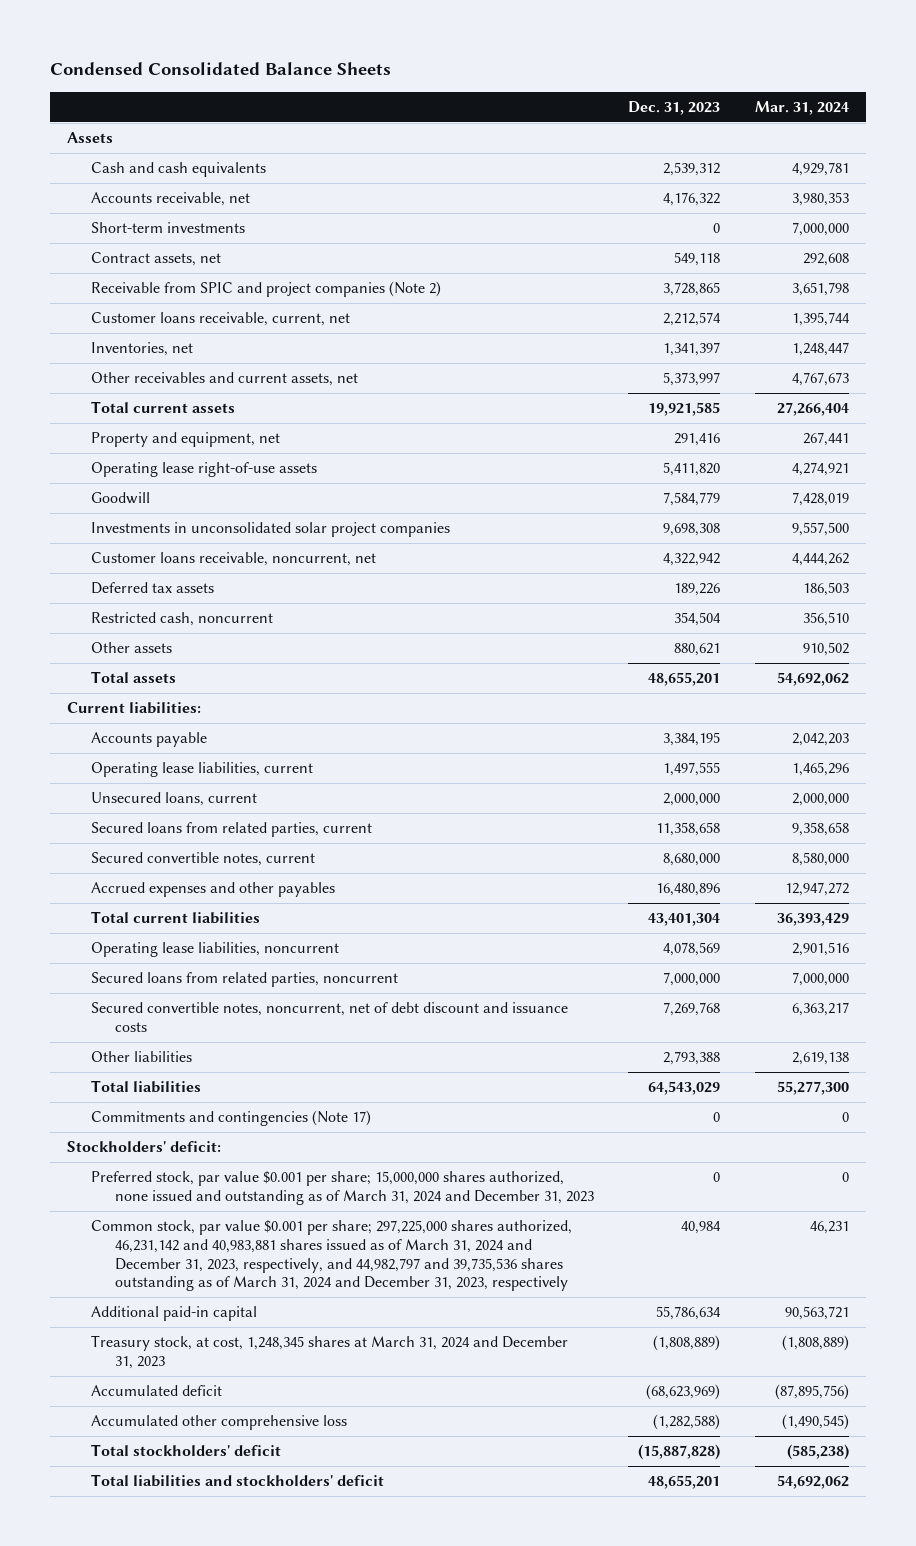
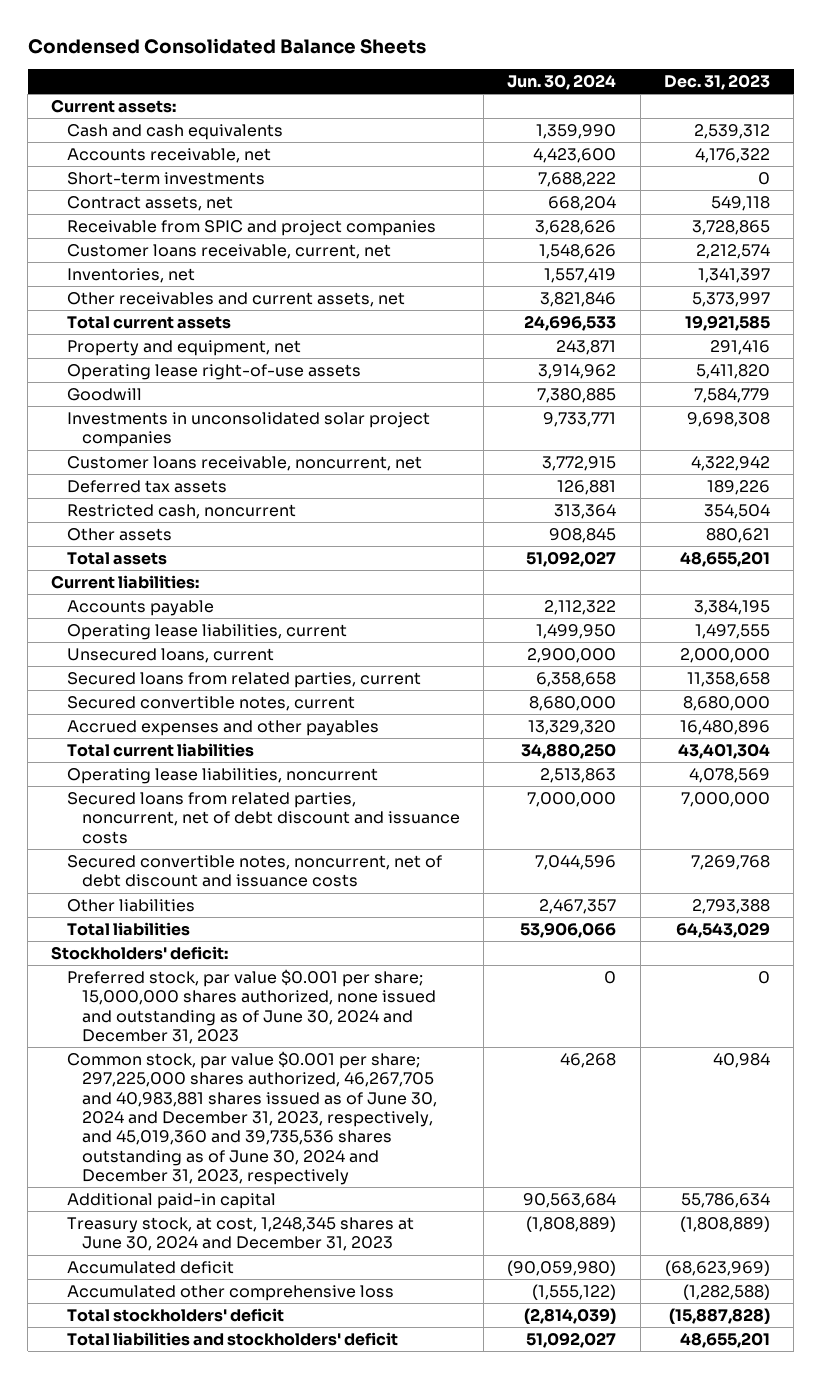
- | Dec. 31, 2023 | Mar. 31, 2024
+ | Jun. 30, 2024 | Dec. 31, 2023
- Assets
+ Current assets:
- Receivable from SPIC and project companies (Note 2) | 3,728,865 | 3,651,798
+ Receivable from SPIC and project companies | 3,628,626 | 3,728,865
- Secured loans from related parties, noncurrent | 7,000,000 | 7,000,000
+ Secured loans from related parties, noncurrent, net of debt discount and issuance costs | 7,000,000 | 7,000,000
- Commitments and contingencies (Note 17) | 0 | 0
- Preferred stock, par value $0.001 per share; 15,000,000 shares authorized, none issued and outstanding as of March 31, 2024 and December 31, 2023 | 0 | 0
- Common stock, par value $0.001 per share; 297,225,000 shares authorized, 46,231,142 and 40,983,881 shares issued as of March 31, 2024 and December 31, 2023, respectively, and 44,982,797 and 39,735,536 shares outstanding as of March 31, 2024 and December 31, 2023, respectively | 40,984 | 46,231
+ Preferred stock, par value $0.001 per share; 15,000,000 shares authorized, none issued and outstanding as of June 30, 2024 and December 31, 2023 | 0 | 0
+ Common stock, par value $0.001 per share; 297,225,000 shares authorized, 46,267,705 and 40,983,881 shares issued as of June 30, 2024 and December 31, 2023, respectively, and 45,019,360 and 39,735,536 shares outstanding as of June 30, 2024 and December 31, 2023, respectively | 46,268 | 40,984
- Treasury stock, at cost, 1,248,345 shares at March 31, 2024 and December 31, 2023 | (1,808,889) | (1,808,889)
+ Treasury stock, at cost, 1,248,345 shares at June 30, 2024 and December 31, 2023 | (1,808,889) | (1,808,889)

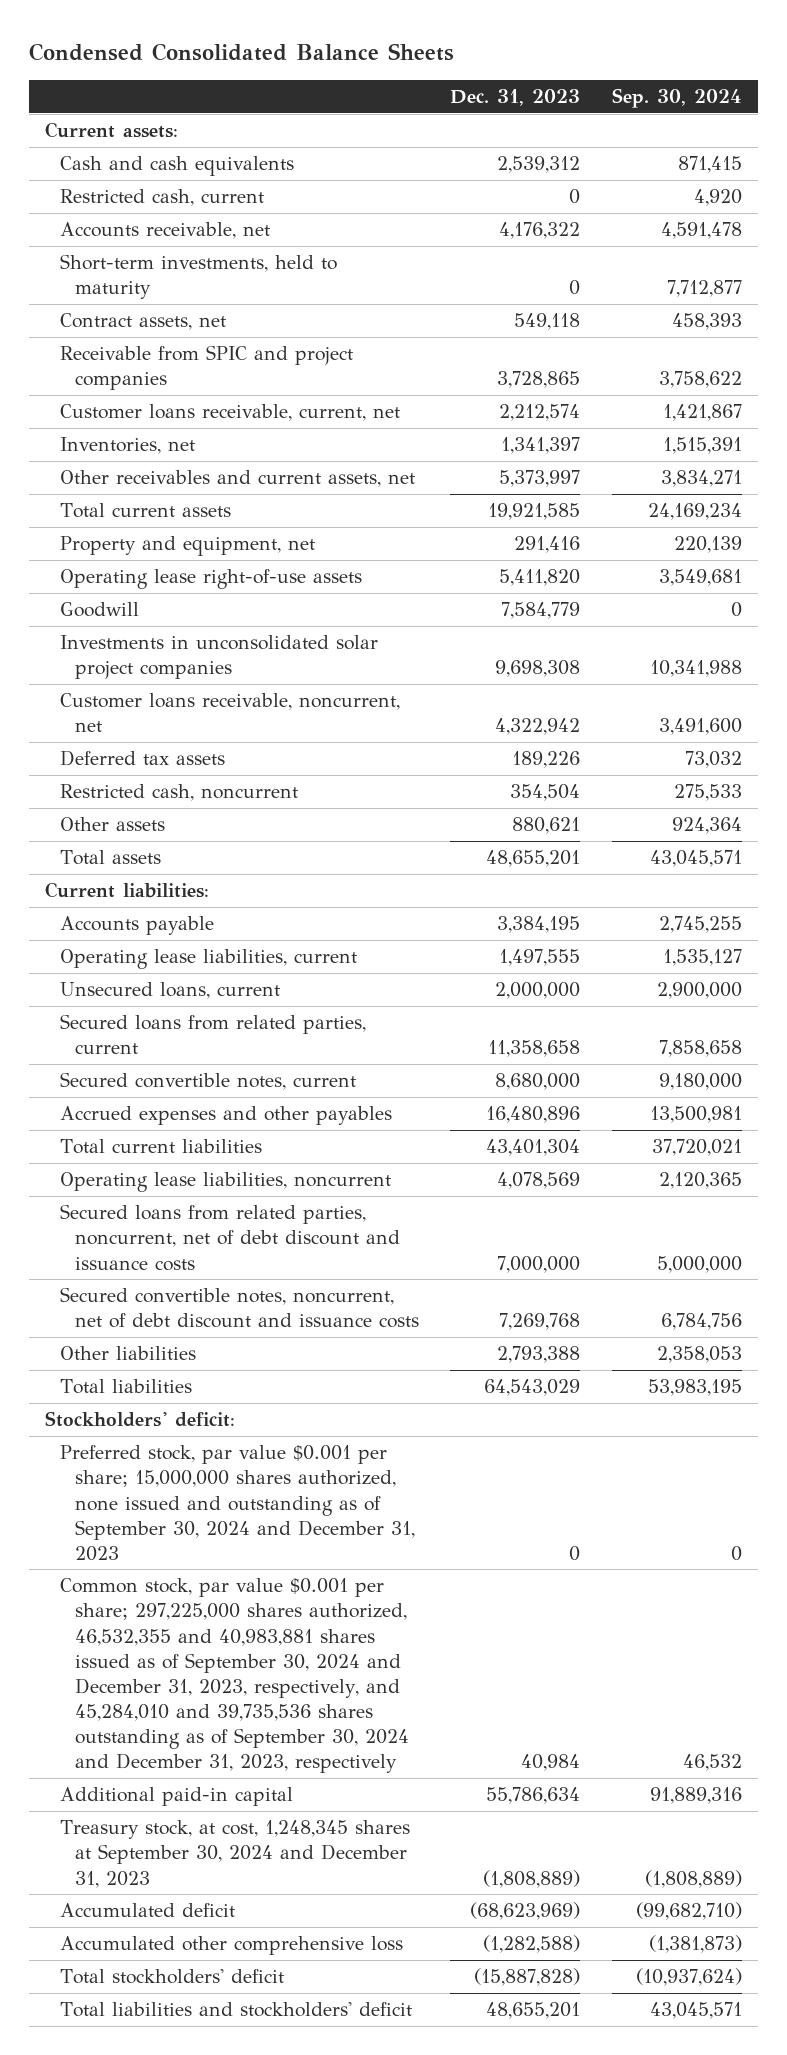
- | Jun. 30, 2024 | Dec. 31, 2023
+ | Dec. 31, 2023 | Sep. 30, 2024
+ Restricted cash, current | 0 | 4,920
- Short-term investments | 7,688,222 | 0
+ Short-term investments, held to maturity | 0 | 7,712,877
- Preferred stock, par value $0.001 per share; 15,000,000 shares authorized, none issued and outstanding as of June 30, 2024 and December 31, 2023 | 0 | 0
- Common stock, par value $0.001 per share; 297,225,000 shares authorized, 46,267,705 and 40,983,881 shares issued as of June 30, 2024 and December 31, 2023, respectively, and 45,019,360 and 39,735,536 shares outstanding as of June 30, 2024 and December 31, 2023, respectively | 46,268 | 40,984
+ Preferred stock, par value $0.001 per share; 15,000,000 shares authorized, none issued and outstanding as of September 30, 2024 and December 31, 2023 | 0 | 0
+ Common stock, par value $0.001 per share; 297,225,000 shares authorized, 46,532,355 and 40,983,881 shares issued as of September 30, 2024 and December 31, 2023, respectively, and 45,284,010 and 39,735,536 shares outstanding as of September 30, 2024 and December 31, 2023, respectively | 40,984 | 46,532
- Treasury stock, at cost, 1,248,345 shares at June 30, 2024 and December 31, 2023 | (1,808,889) | (1,808,889)
+ Treasury stock, at cost, 1,248,345 shares at September 30, 2024 and December 31, 2023 | (1,808,889) | (1,808,889)

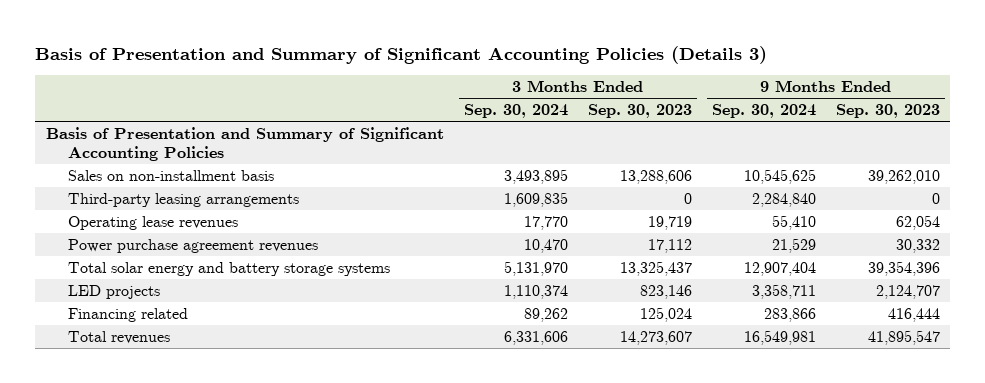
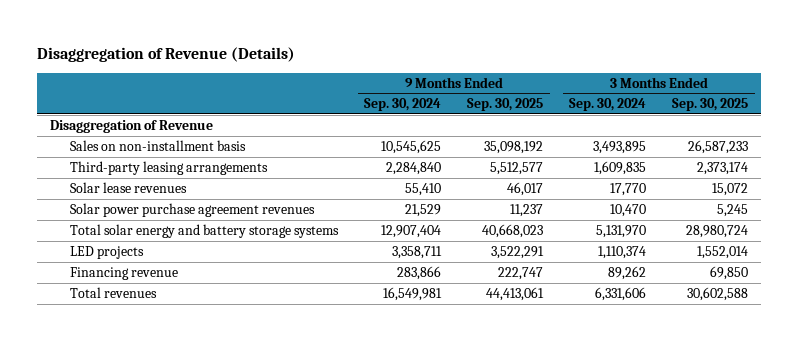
- Basis of Presentation and Summary of Significant Accounting Policies (Details 3)
+ Disaggregation of Revenue (Details)
- | 3 Months Ended Sep. 30, 2024 | 3 Months Ended Sep. 30, 2023 | 9 Months Ended Sep. 30, 2024 | 9 Months Ended Sep. 30, 2023
+ | 9 Months Ended Sep. 30, 2024 | 9 Months Ended Sep. 30, 2025 | 3 Months Ended Sep. 30, 2024 | 3 Months Ended Sep. 30, 2025
- Basis of Presentation and Summary of Significant Accounting Policies
+ Disaggregation of Revenue
- Operating lease revenues | 17,770 | 19,719 | 55,410 | 62,054
- Power purchase agreement revenues | 10,470 | 17,112 | 21,529 | 30,332
+ Solar lease revenues | 55,410 | 46,017 | 17,770 | 15,072
+ Solar power purchase agreement revenues | 21,529 | 11,237 | 10,470 | 5,245
- Financing related | 89,262 | 125,024 | 283,866 | 416,444
+ Financing revenue | 283,866 | 222,747 | 89,262 | 69,850

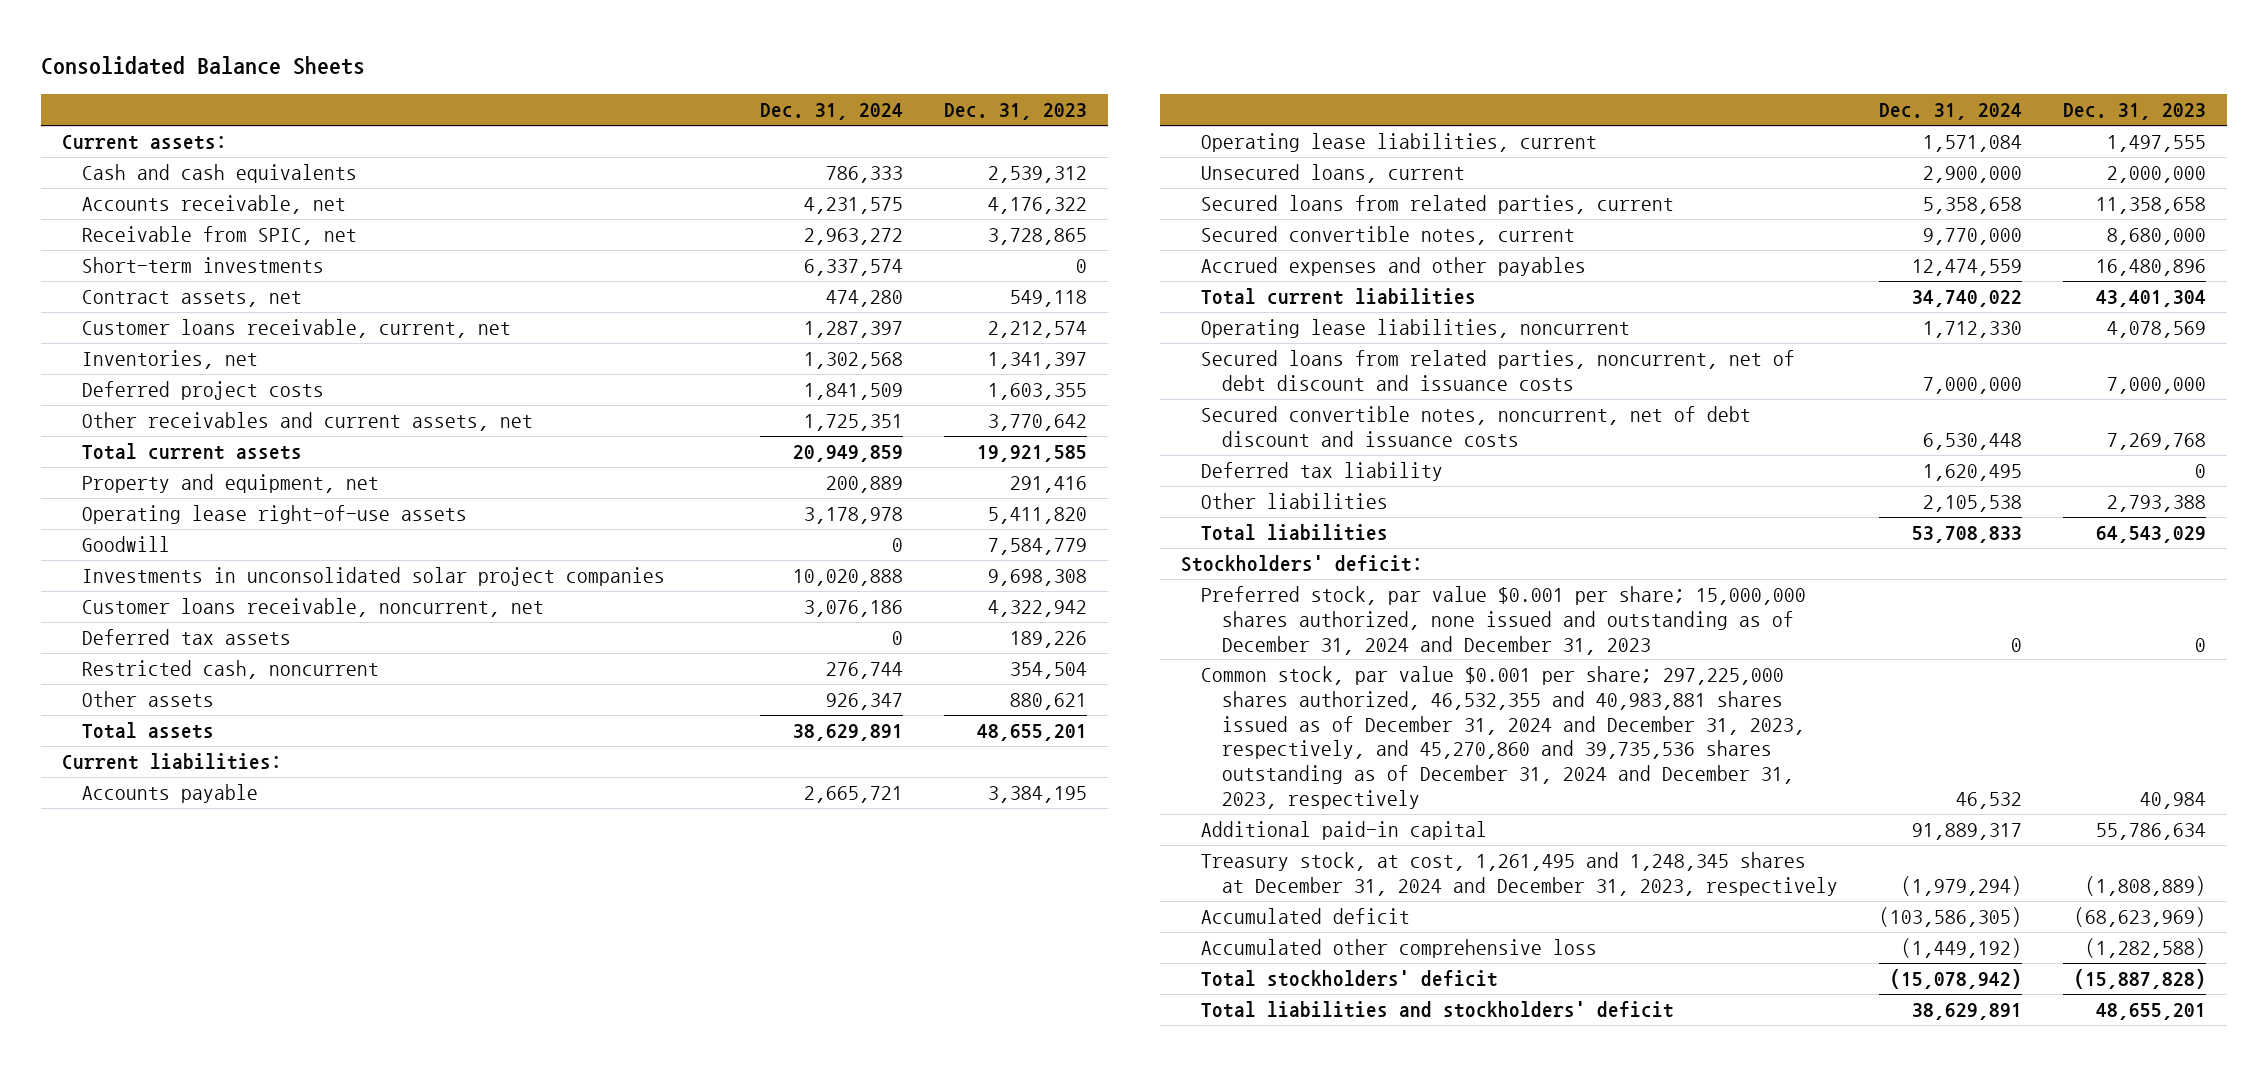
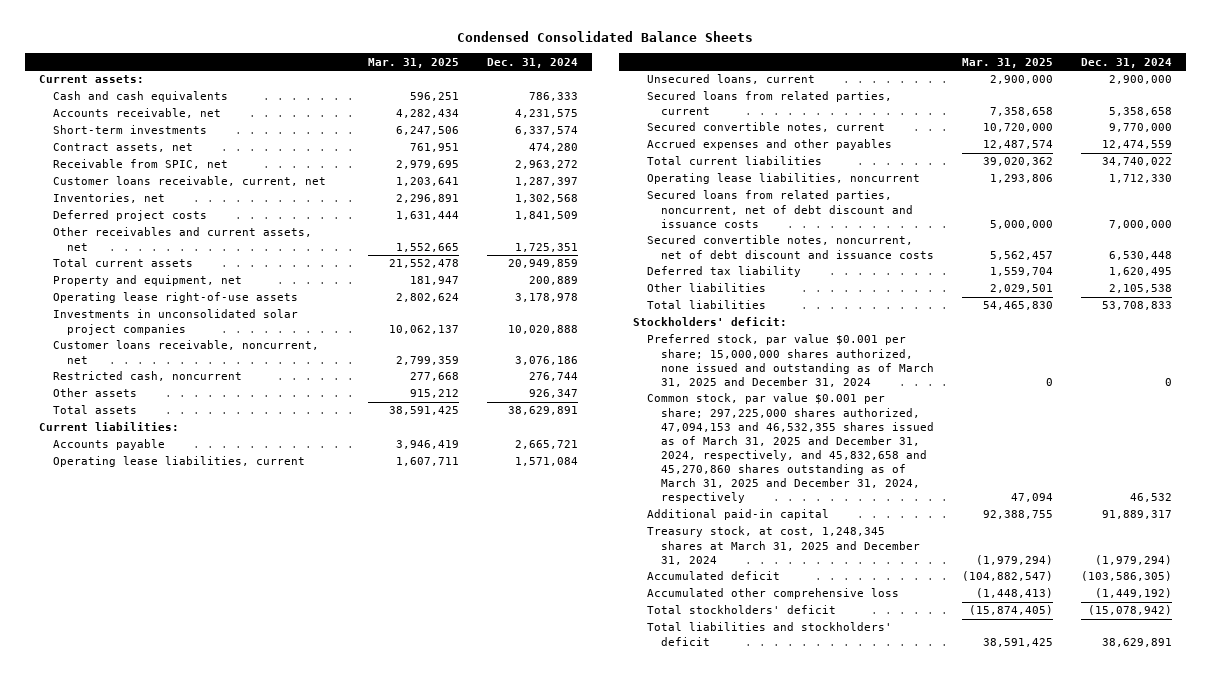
- Consolidated Balance Sheets
+ Condensed Consolidated Balance Sheets
- | Dec. 31, 2024 | Dec. 31, 2023
+ | Mar. 31, 2025 | Dec. 31, 2024
moved down: Receivable from SPIC, net | 2,979,695 | 2,963,272
- Goodwill | 0 | 7,584,779
- Deferred tax assets | 0 | 189,226
- Preferred stock, par value $0.001 per share; 15,000,000 shares authorized, none issued and outstanding as of December 31, 2024 and December 31, 2023 | 0 | 0
- Common stock, par value $0.001 per share; 297,225,000 shares authorized, 46,532,355 and 40,983,881 shares issued as of December 31, 2024 and December 31, 2023, respectively, and 45,270,860 and 39,735,536 shares outstanding as of December 31, 2024 and December 31, 2023, respectively | 46,532 | 40,984
+ Preferred stock, par value $0.001 per share; 15,000,000 shares authorized, none issued and outstanding as of March 31, 2025 and December 31, 2024 | 0 | 0
+ Common stock, par value $0.001 per share; 297,225,000 shares authorized, 47,094,153 and 46,532,355 shares issued as of March 31, 2025 and December 31, 2024, respectively, and 45,832,658 and 45,270,860 shares outstanding as of March 31, 2025 and December 31, 2024, respectively | 47,094 | 46,532
- Treasury stock, at cost, 1,261,495 and 1,248,345 shares at December 31, 2024 and December 31, 2023, respectively | (1,979,294) | (1,808,889)
+ Treasury stock, at cost, 1,248,345 shares at March 31, 2025 and December 31, 2024 | (1,979,294) | (1,979,294)

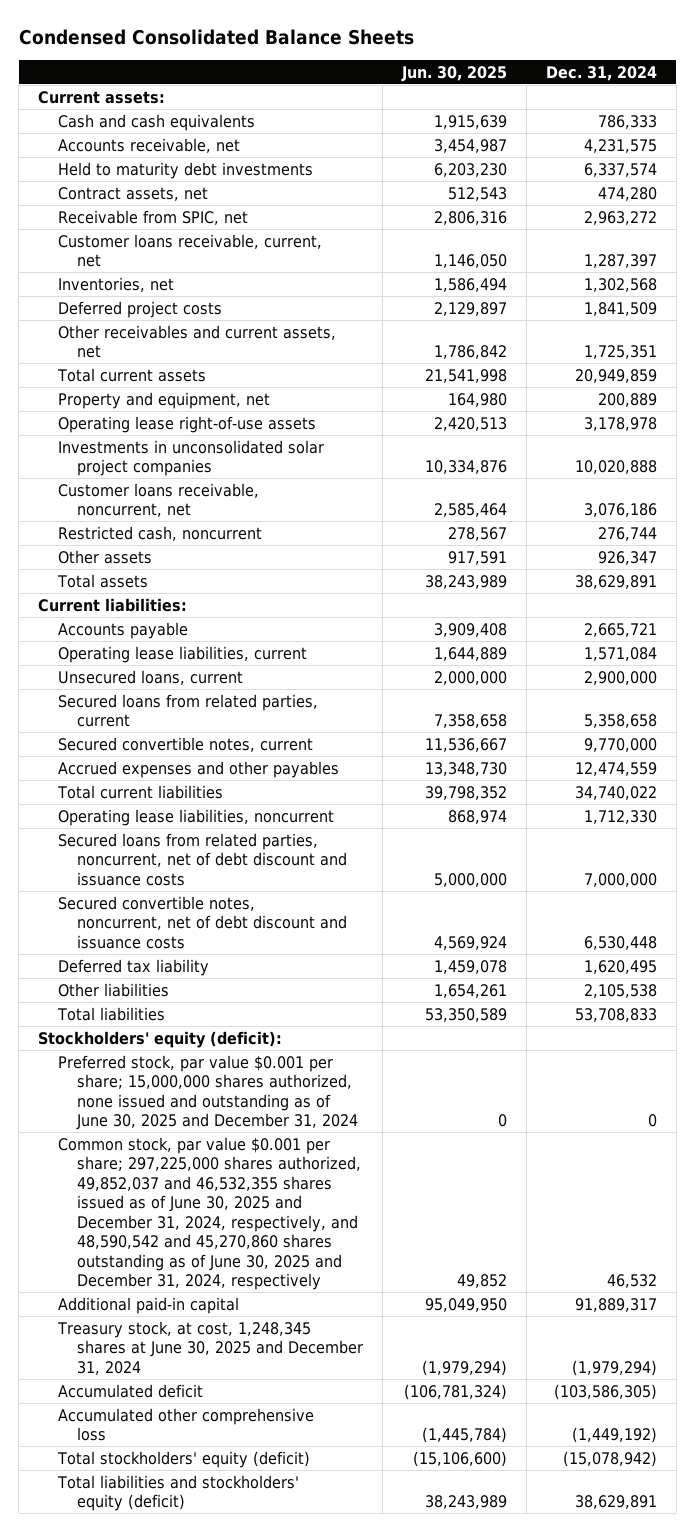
- | Mar. 31, 2025 | Dec. 31, 2024
+ | Jun. 30, 2025 | Dec. 31, 2024
- Short-term investments | 6,247,506 | 6,337,574
+ Held to maturity debt investments | 6,203,230 | 6,337,574
- Stockholders' deficit:
- Preferred stock, par value $0.001 per share; 15,000,000 shares authorized, none issued and outstanding as of March 31, 2025 and December 31, 2024 | 0 | 0
- Common stock, par value $0.001 per share; 297,225,000 shares authorized, 47,094,153 and 46,532,355 shares issued as of March 31, 2025 and December 31, 2024, respectively, and 45,832,658 and 45,270,860 shares outstanding as of March 31, 2025 and December 31, 2024, respectively | 47,094 | 46,532
+ Stockholders' equity (deficit):
+ Preferred stock, par value $0.001 per share; 15,000,000 shares authorized, none issued and outstanding as of June 30, 2025 and December 31, 2024 | 0 | 0
+ Common stock, par value $0.001 per share; 297,225,000 shares authorized, 49,852,037 and 46,532,355 shares issued as of June 30, 2025 and December 31, 2024, respectively, and 48,590,542 and 45,270,860 shares outstanding as of June 30, 2025 and December 31, 2024, respectively | 49,852 | 46,532
- Treasury stock, at cost, 1,248,345 shares at March 31, 2025 and December 31, 2024 | (1,979,294) | (1,979,294)
+ Treasury stock, at cost, 1,248,345 shares at June 30, 2025 and December 31, 2024 | (1,979,294) | (1,979,294)
- Total stockholders' deficit | (15,874,405) | (15,078,942)
- Total liabilities and stockholders' deficit | 38,591,425 | 38,629,891
+ Total stockholders' equity (deficit) | (15,106,600) | (15,078,942)
+ Total liabilities and stockholders' equity (deficit) | 38,243,989 | 38,629,891

